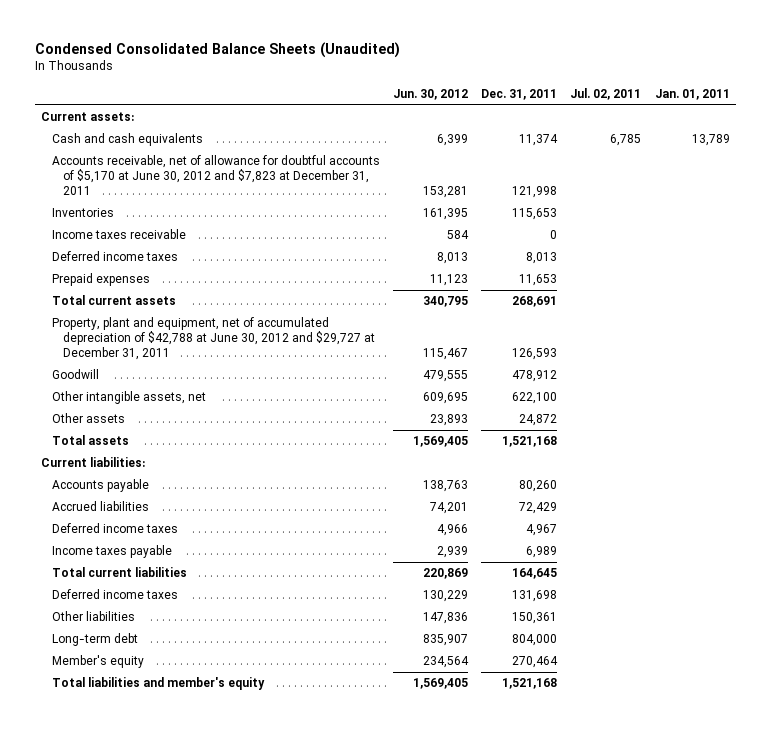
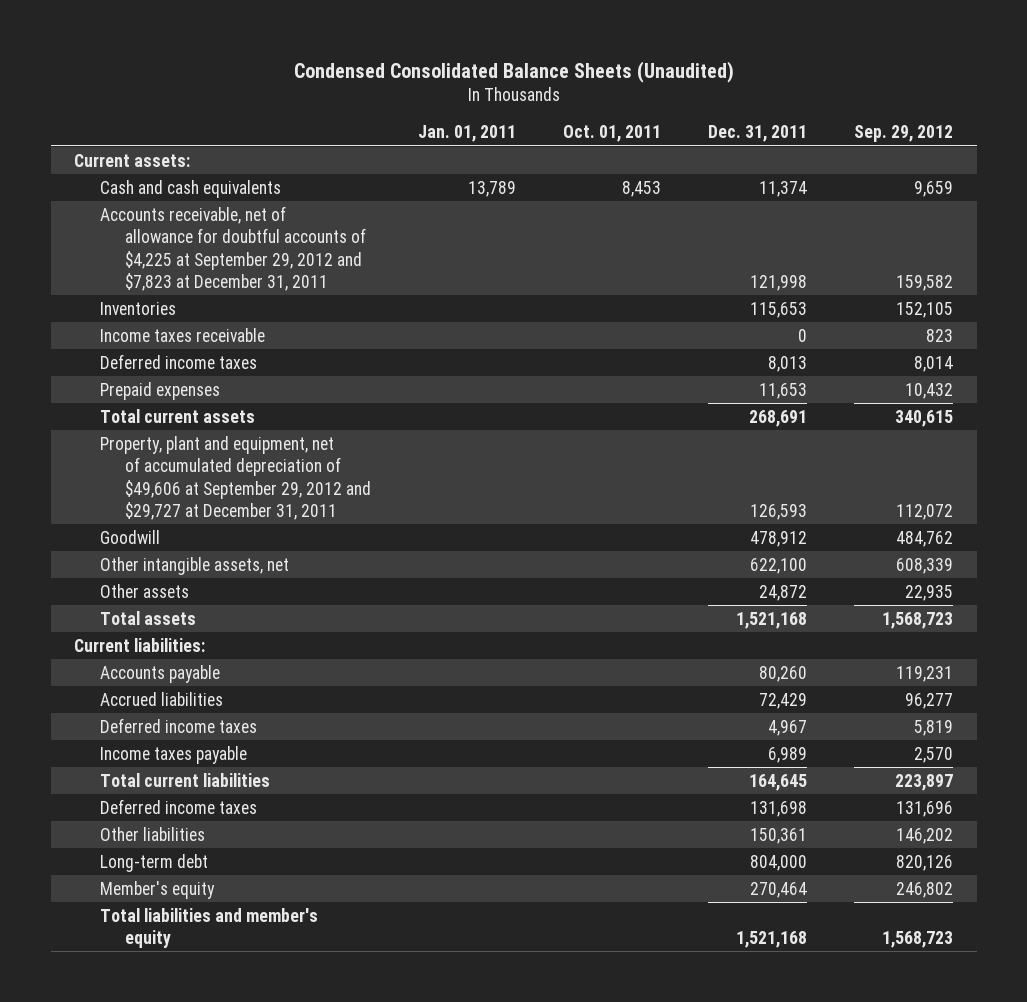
- | Jun. 30, 2012 | Dec. 31, 2011 | Jul. 02, 2011 | Jan. 01, 2011
+ | Jan. 01, 2011 | Oct. 01, 2011 | Dec. 31, 2011 | Sep. 29, 2012
- Accounts receivable, net of allowance for doubtful accounts of $5,170 at June 30, 2012 and $7,823 at December 31, 2011 | 153,281 | 121,998 | |
+ Accounts receivable, net of allowance for doubtful accounts of $4,225 at September 29, 2012 and $7,823 at December 31, 2011 | | | 121,998 | 159,582
- Property, plant and equipment, net of accumulated depreciation of $42,788 at June 30, 2012 and $29,727 at December 31, 2011 | 115,467 | 126,593 | |
+ Property, plant and equipment, net of accumulated depreciation of $49,606 at September 29, 2012 and $29,727 at December 31, 2011 | | | 126,593 | 112,072

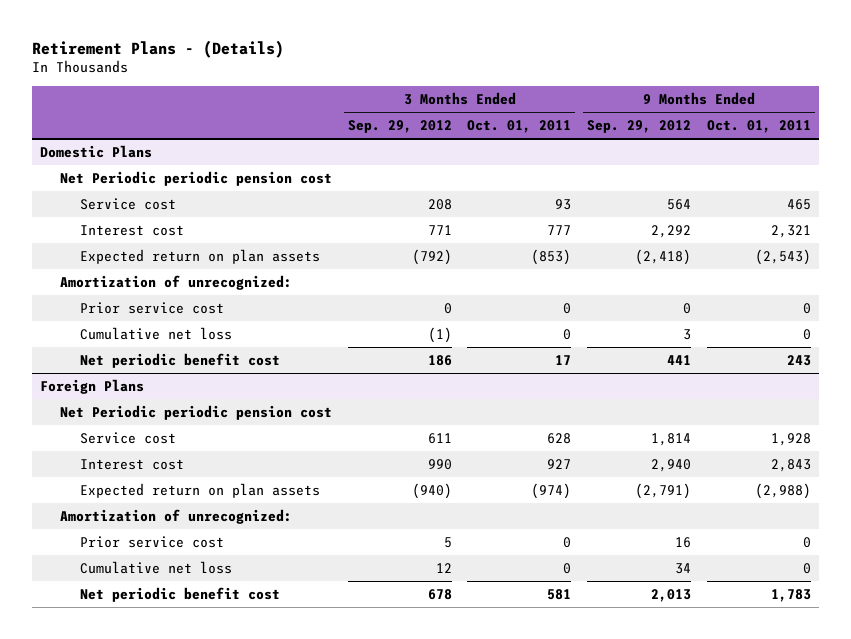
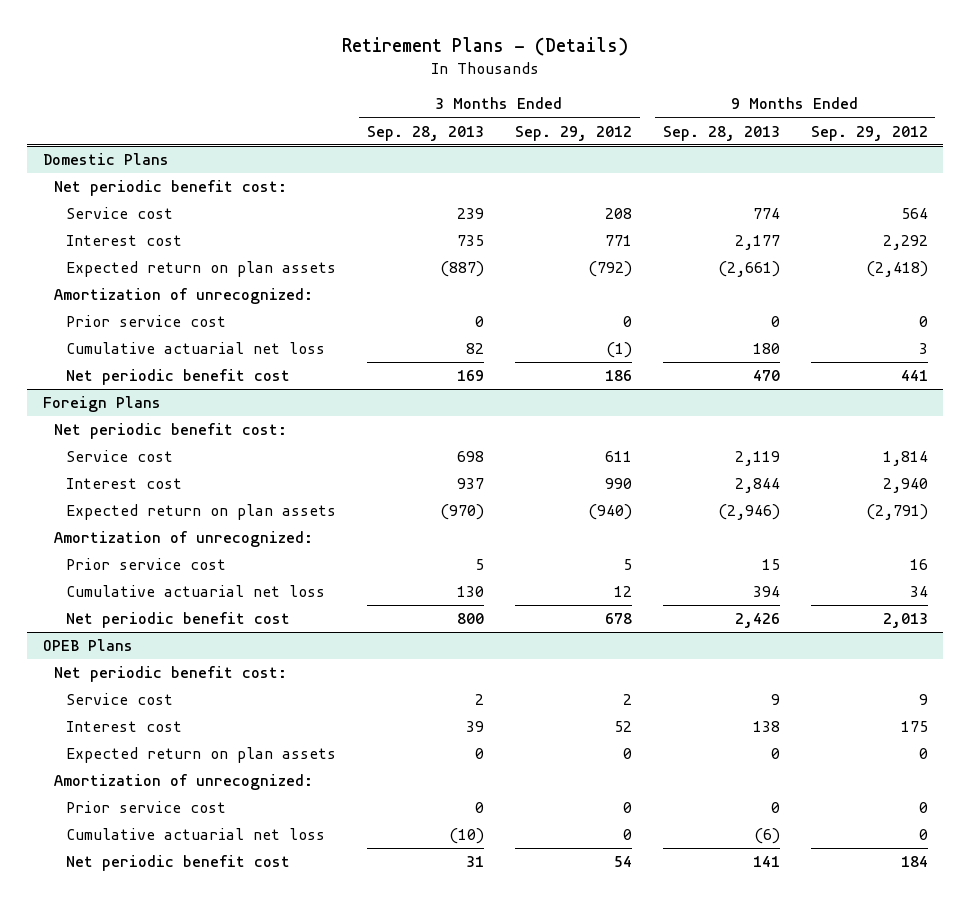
- | 3 Months Ended Sep. 29, 2012 | 3 Months Ended Oct. 01, 2011 | 9 Months Ended Sep. 29, 2012 | 9 Months Ended Oct. 01, 2011
+ | 3 Months Ended Sep. 28, 2013 | 3 Months Ended Sep. 29, 2012 | 9 Months Ended Sep. 28, 2013 | 9 Months Ended Sep. 29, 2012
@ Domestic Plans
- Net Periodic periodic pension cost
+ Net periodic benefit cost:
- Cumulative net loss | (1) | 0 | 3 | 0
+ Cumulative actuarial net loss | 82 | (1) | 180 | 3
@ Foreign Plans
- Net Periodic periodic pension cost
+ Net periodic benefit cost:
- Cumulative net loss | 12 | 0 | 34 | 0
+ Cumulative actuarial net loss | 130 | 12 | 394 | 34
+ OPEB Plans
+ Net periodic benefit cost:
+ Service cost | 2 | 2 | 9 | 9
+ Interest cost | 39 | 52 | 138 | 175
+ Expected return on plan assets | 0 | 0 | 0 | 0
+ Amortization of unrecognized:
+ Prior service cost | 0 | 0 | 0 | 0
+ Cumulative actuarial net loss | (10) | 0 | (6) | 0
+ Net periodic benefit cost | 31 | 54 | 141 | 184

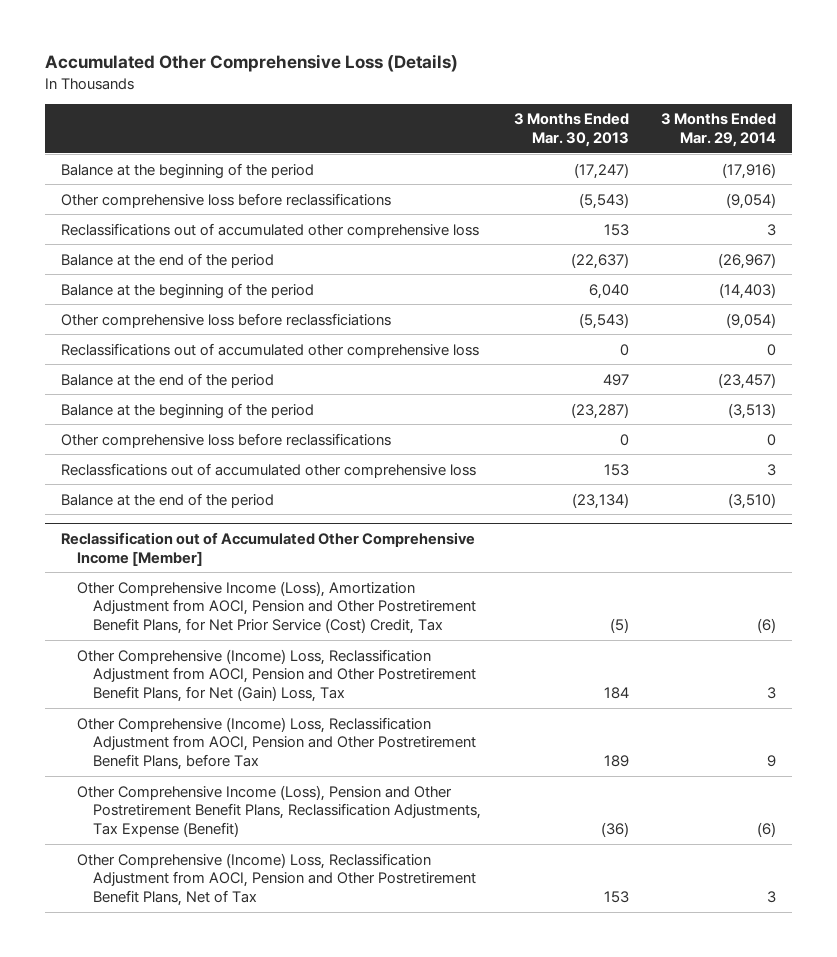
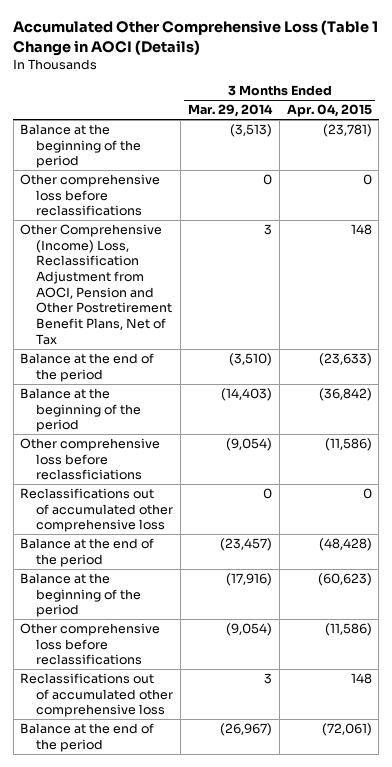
- Accumulated Other Comprehensive Loss (Details)
+ Accumulated Other Comprehensive Loss (Table 1 Change in AOCI (Details)
- | 3 Months Ended Mar. 30, 2013 | 3 Months Ended Mar. 29, 2014
+ | 3 Months Ended Mar. 29, 2014 | 3 Months Ended Apr. 04, 2015
moved up: Balance at the beginning of the period | (3,513) | (23,781)
moved up: Other comprehensive loss before reclassifications | 0 | 0
+ Other Comprehensive (Income) Loss, Reclassification Adjustment from AOCI, Pension and Other Postretirement Benefit Plans, Net of Tax | 3 | 148
moved up: Balance at the end of the period | (3,510) | (23,633)
- Reclassfications out of accumulated other comprehensive loss | 153 | 3
- Reclassification out of Accumulated Other Comprehensive Income [Member]
- Other Comprehensive Income (Loss), Amortization Adjustment from AOCI, Pension and Other Postretirement Benefit Plans, for Net Prior Service (Cost) Credit, Tax | (5) | (6)
- Other Comprehensive (Income) Loss, Reclassification Adjustment from AOCI, Pension and Other Postretirement Benefit Plans, for Net (Gain) Loss, Tax | 184 | 3
- Other Comprehensive (Income) Loss, Reclassification Adjustment from AOCI, Pension and Other Postretirement Benefit Plans, before Tax | 189 | 9
- Other Comprehensive Income (Loss), Pension and Other Postretirement Benefit Plans, Reclassification Adjustments, Tax Expense (Benefit) | (36) | (6)
- Other Comprehensive (Income) Loss, Reclassification Adjustment from AOCI, Pension and Other Postretirement Benefit Plans, Net of Tax | 153 | 3
moved down: Balance at the beginning of the period | (17,916) | (60,623)
moved down: Other comprehensive loss before reclassifications | (9,054) | (11,586)
moved down: Reclassifications out of accumulated other comprehensive loss | 3 | 148
moved down: Balance at the end of the period | (26,967) | (72,061)

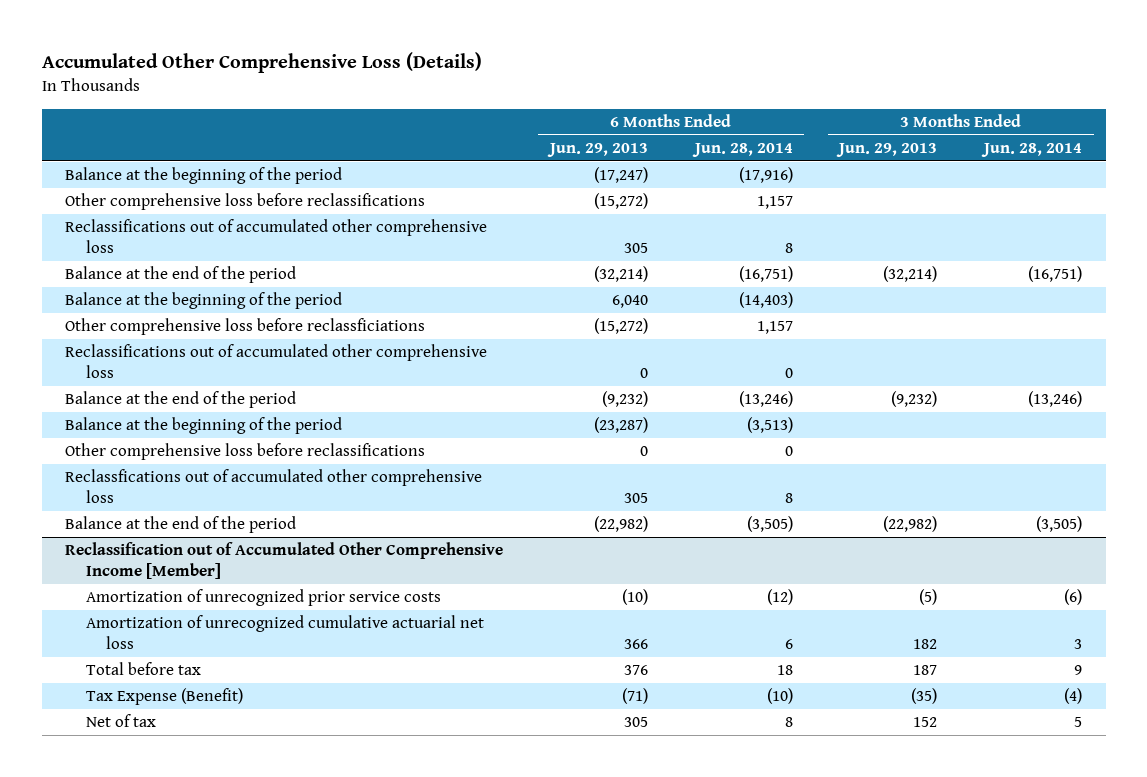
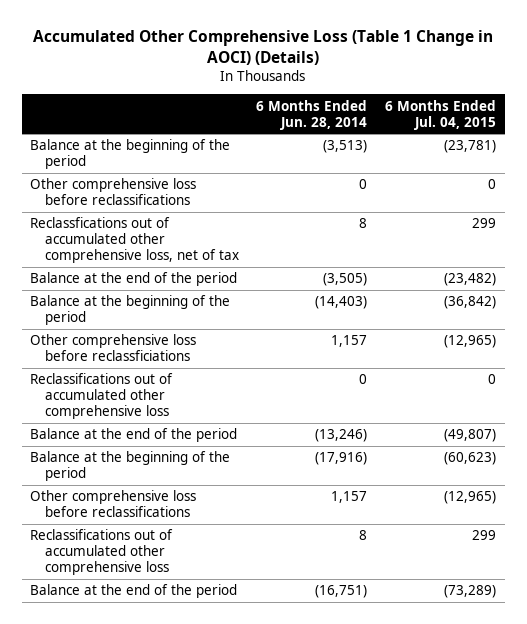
- Accumulated Other Comprehensive Loss (Details)
+ Accumulated Other Comprehensive Loss (Table 1 Change in AOCI) (Details)
- | 6 Months Ended Jun. 29, 2013 | 6 Months Ended Jun. 28, 2014 | 3 Months Ended Jun. 29, 2013 | 3 Months Ended Jun. 28, 2014
+ | 6 Months Ended Jun. 28, 2014 | 6 Months Ended Jul. 04, 2015
moved up: Balance at the beginning of the period | (3,513) | (23,781)
moved up: Other comprehensive loss before reclassifications | 0 | 0
+ Reclassfications out of accumulated other comprehensive loss, net of tax | 8 | 299
moved up: Balance at the end of the period | (3,505) | (23,482)
- Reclassfications out of accumulated other comprehensive loss | 305 | 8 | |
- Reclassification out of Accumulated Other Comprehensive Income [Member]
- Amortization of unrecognized prior service costs | (10) | (12) | (5) | (6)
- Amortization of unrecognized cumulative actuarial net loss | 366 | 6 | 182 | 3
- Total before tax | 376 | 18 | 187 | 9
- Tax Expense (Benefit) | (71) | (10) | (35) | (4)
- Net of tax | 305 | 8 | 152 | 5
moved down: Balance at the beginning of the period | (17,916) | (60,623)
moved down: Other comprehensive loss before reclassifications | 1,157 | (12,965)
moved down: Reclassifications out of accumulated other comprehensive loss | 8 | 299
moved down: Balance at the end of the period | (16,751) | (73,289)

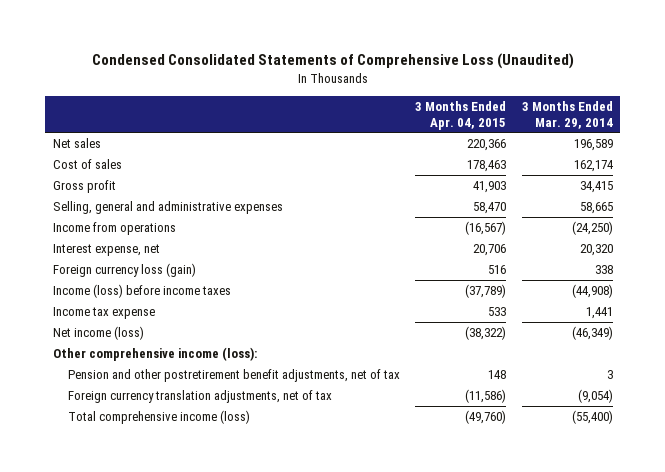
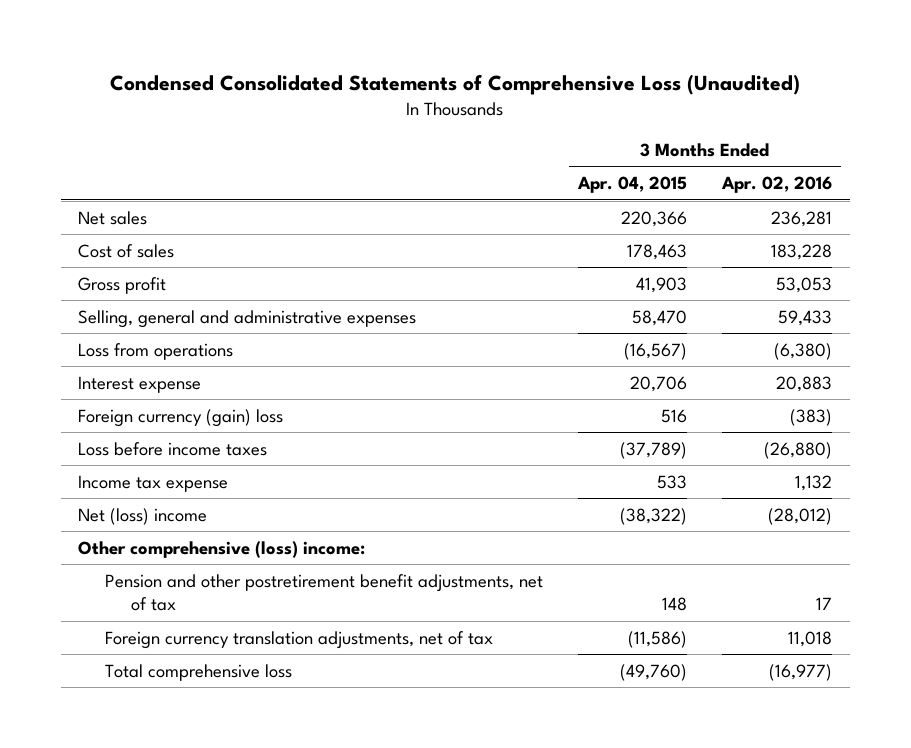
- | 3 Months Ended Apr. 04, 2015 | 3 Months Ended Mar. 29, 2014
+ | 3 Months Ended Apr. 04, 2015 | 3 Months Ended Apr. 02, 2016
- Income from operations | (16,567) | (24,250)
- Interest expense, net | 20,706 | 20,320
- Foreign currency loss (gain) | 516 | 338
- Income (loss) before income taxes | (37,789) | (44,908)
+ Loss from operations | (16,567) | (6,380)
+ Interest expense | 20,706 | 20,883
+ Foreign currency (gain) loss | 516 | (383)
+ Loss before income taxes | (37,789) | (26,880)
- Net income (loss) | (38,322) | (46,349)
- Other comprehensive income (loss):
+ Net (loss) income | (38,322) | (28,012)
+ Other comprehensive (loss) income:
- Total comprehensive income (loss) | (49,760) | (55,400)
+ Total comprehensive loss | (49,760) | (16,977)

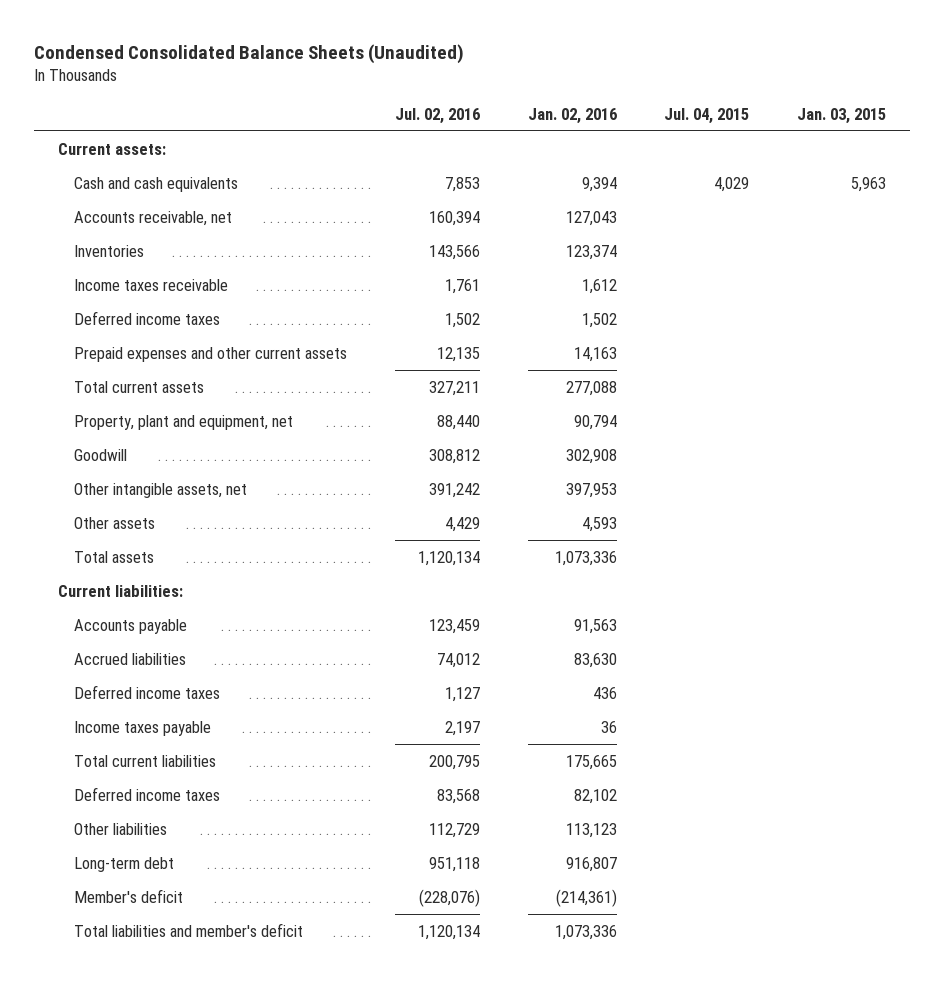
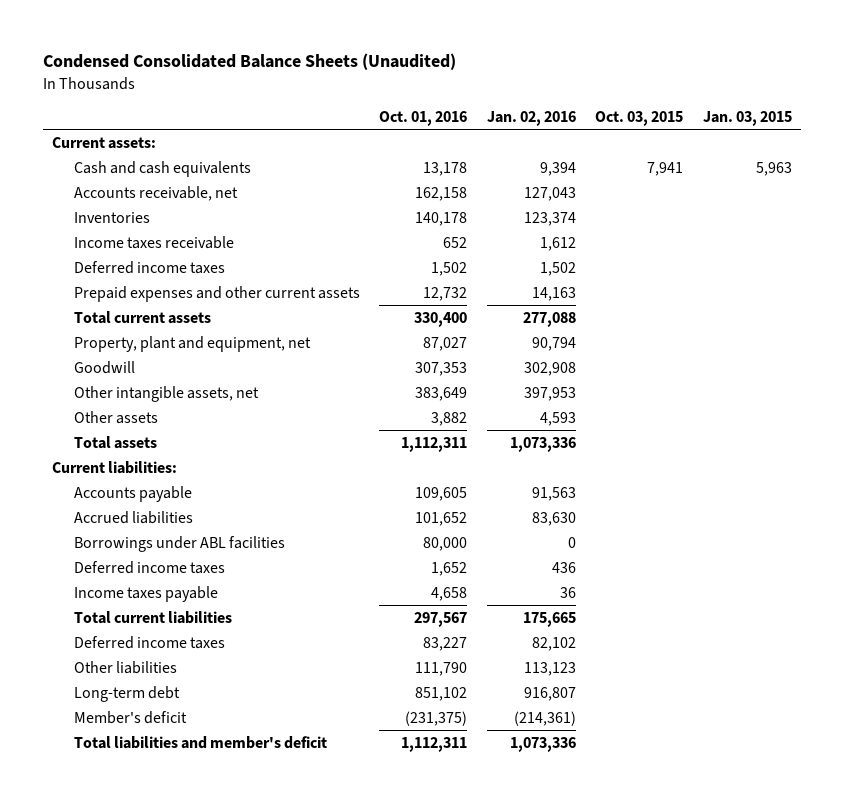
- | Jul. 02, 2016 | Jan. 02, 2016 | Jul. 04, 2015 | Jan. 03, 2015
+ | Oct. 01, 2016 | Jan. 02, 2016 | Oct. 03, 2015 | Jan. 03, 2015
+ Borrowings under ABL facilities | 80,000 | 0 | |

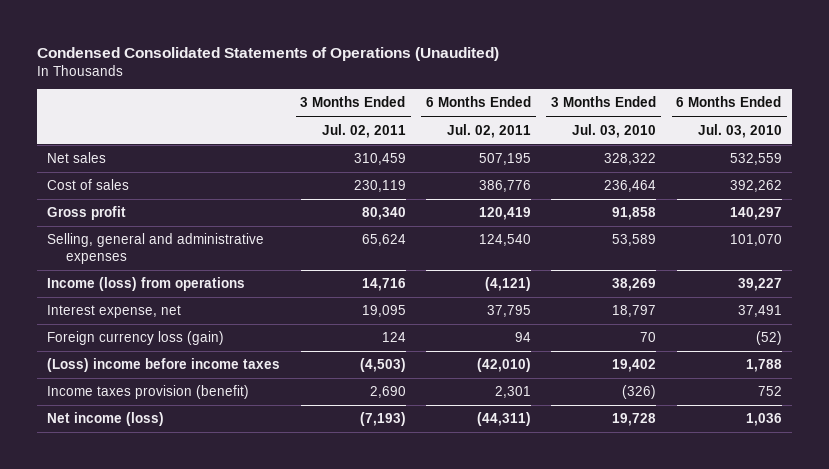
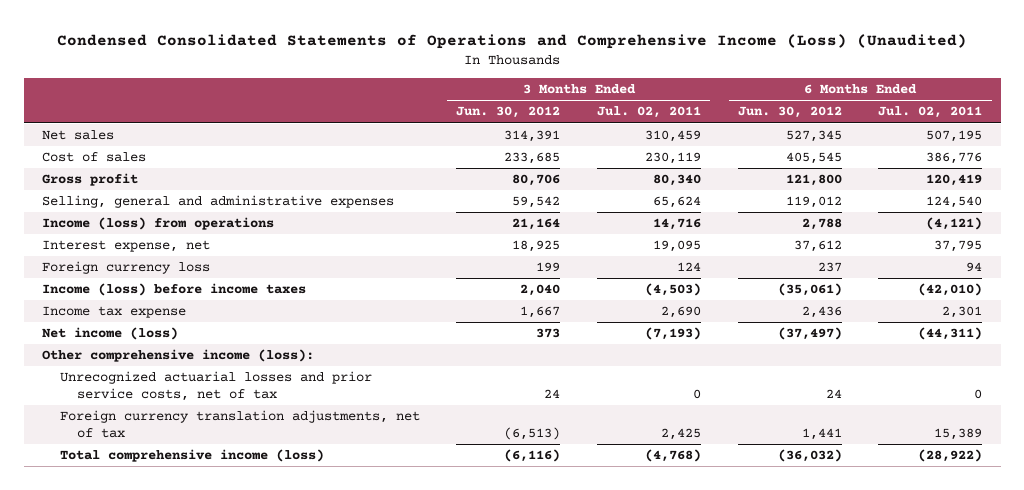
- Condensed Consolidated Statements of Operations (Unaudited)
+ Condensed Consolidated Statements of Operations and Comprehensive Income (Loss) (Unaudited)
- | 3 Months Ended Jul. 02, 2011 | 6 Months Ended Jul. 02, 2011 | 3 Months Ended Jul. 03, 2010 | 6 Months Ended Jul. 03, 2010
+ | 3 Months Ended Jun. 30, 2012 | 3 Months Ended Jul. 02, 2011 | 6 Months Ended Jun. 30, 2012 | 6 Months Ended Jul. 02, 2011
- Foreign currency loss (gain) | 124 | 94 | 70 | (52)
- (Loss) income before income taxes | (4,503) | (42,010) | 19,402 | 1,788
- Income taxes provision (benefit) | 2,690 | 2,301 | (326) | 752
+ Foreign currency loss | 199 | 124 | 237 | 94
+ Income (loss) before income taxes | 2,040 | (4,503) | (35,061) | (42,010)
+ Income tax expense | 1,667 | 2,690 | 2,436 | 2,301
+ Other comprehensive income (loss):
+ Unrecognized actuarial losses and prior service costs, net of tax | 24 | 0 | 24 | 0
+ Foreign currency translation adjustments, net of tax | (6,513) | 2,425 | 1,441 | 15,389
+ Total comprehensive income (loss) | (6,116) | (4,768) | (36,032) | (28,922)

